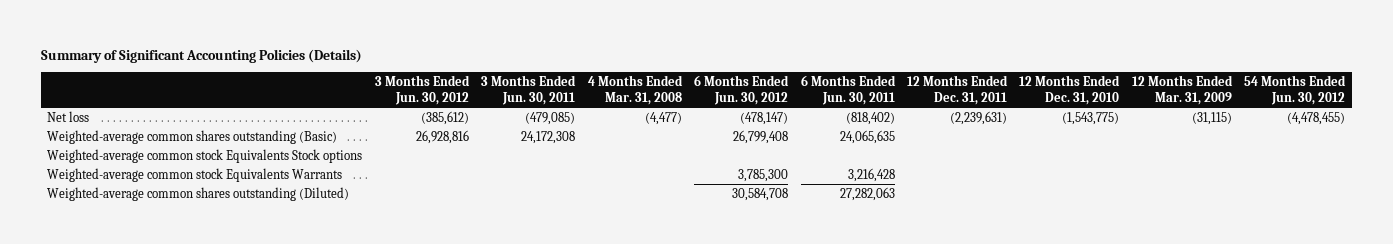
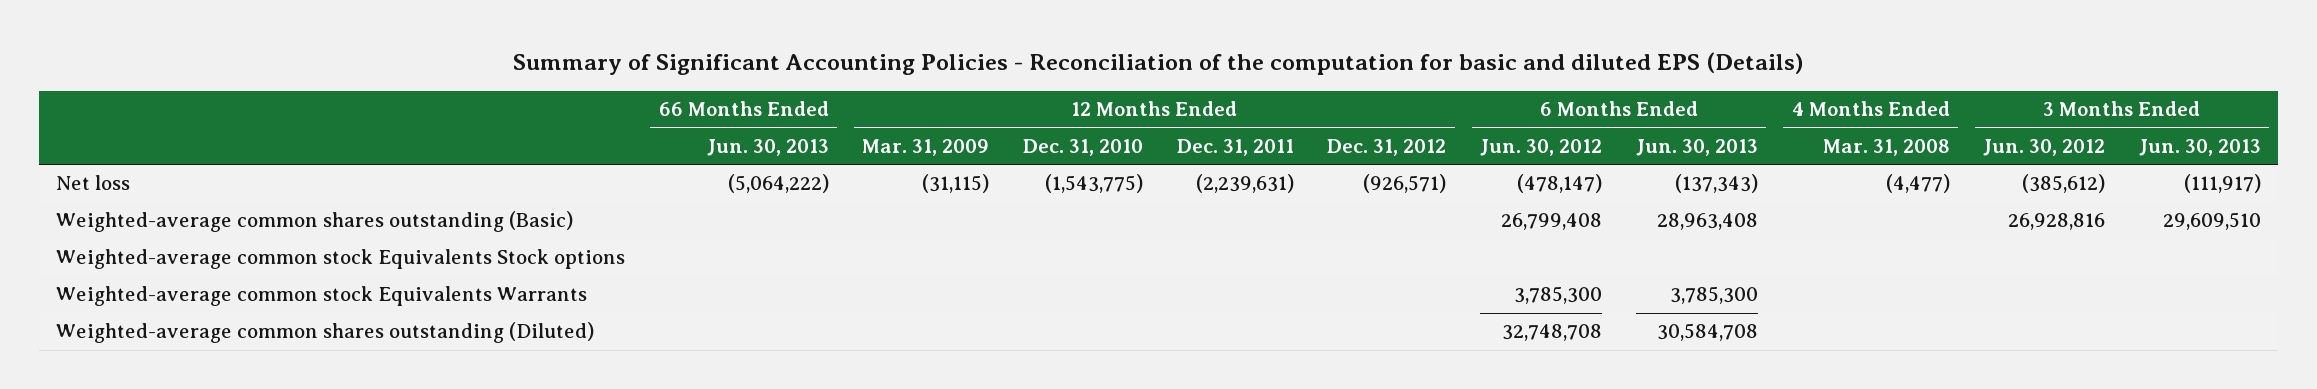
- Summary of Significant Accounting Policies (Details)
+ Summary of Significant Accounting Policies - Reconciliation of the computation for basic and diluted EPS (Details)
- | 3 Months Ended Jun. 30, 2012 | 3 Months Ended Jun. 30, 2011 | 4 Months Ended Mar. 31, 2008 | 6 Months Ended Jun. 30, 2012 | 6 Months Ended Jun. 30, 2011 | 12 Months Ended Dec. 31, 2011 | 12 Months Ended Dec. 31, 2010 | 12 Months Ended Mar. 31, 2009 | 54 Months Ended Jun. 30, 2012
+ | 66 Months Ended Jun. 30, 2013 | 12 Months Ended Mar. 31, 2009 | 12 Months Ended Dec. 31, 2010 | 12 Months Ended Dec. 31, 2011 | 12 Months Ended Dec. 31, 2012 | 6 Months Ended Jun. 30, 2012 | 6 Months Ended Jun. 30, 2013 | 4 Months Ended Mar. 31, 2008 | 3 Months Ended Jun. 30, 2012 | 3 Months Ended Jun. 30, 2013
- Weighted-average common shares outstanding (Diluted) | | | | 30,584,708 | 27,282,063 | | | |
+ Weighted-average common shares outstanding (Diluted) | | | | | | 32,748,708 | 30,584,708 | | |

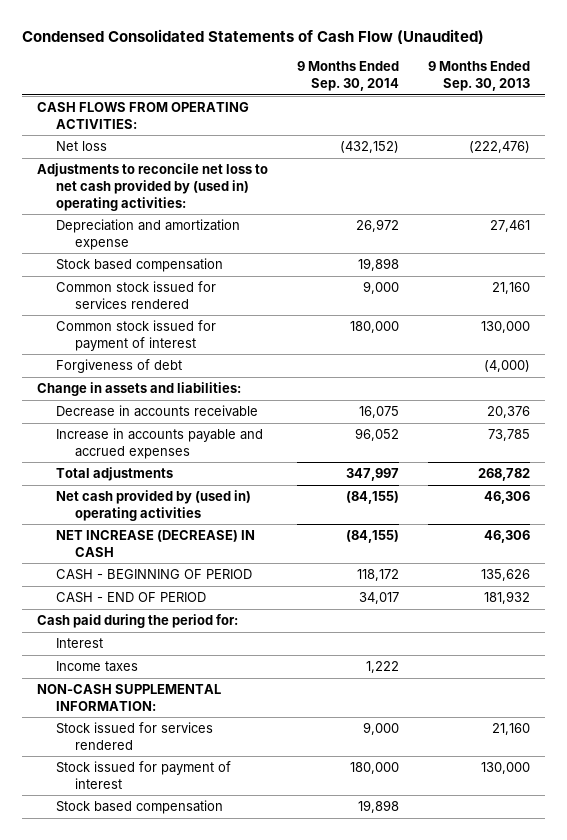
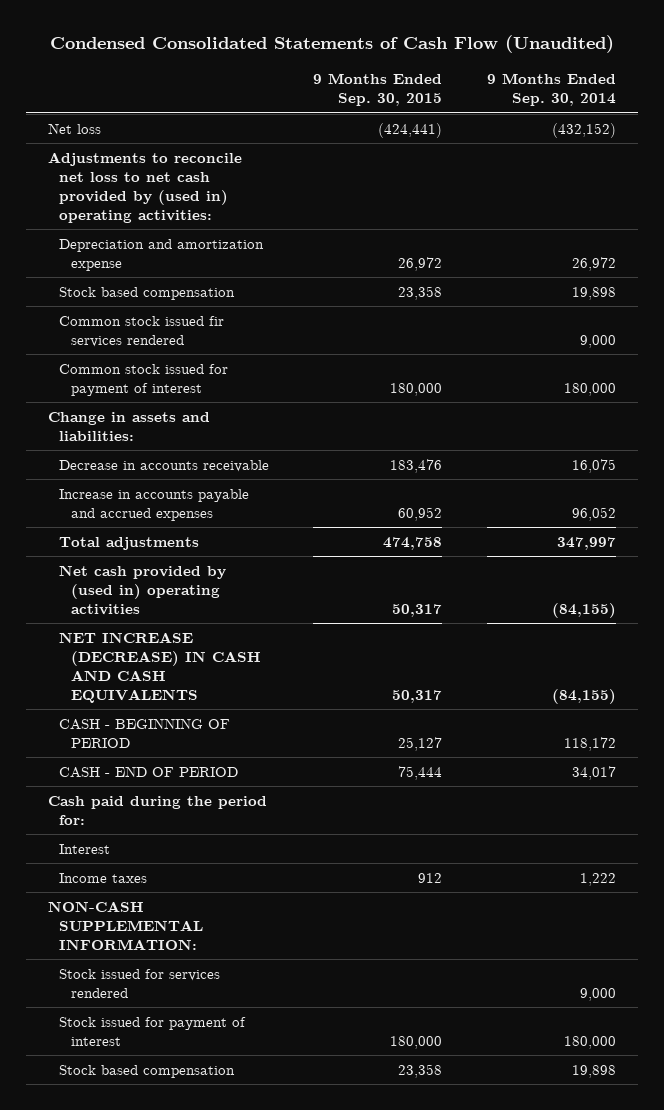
- | 9 Months Ended Sep. 30, 2014 | 9 Months Ended Sep. 30, 2013
+ | 9 Months Ended Sep. 30, 2015 | 9 Months Ended Sep. 30, 2014
- CASH FLOWS FROM OPERATING ACTIVITIES:
- Common stock issued for services rendered | 9,000 | 21,160
+ Common stock issued fir services rendered | | 9,000
- Forgiveness of debt | | (4,000)
- NET INCREASE (DECREASE) IN CASH | (84,155) | 46,306
+ NET INCREASE (DECREASE) IN CASH AND CASH EQUIVALENTS | 50,317 | (84,155)

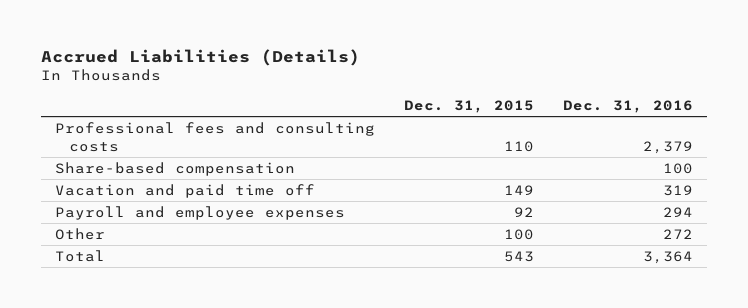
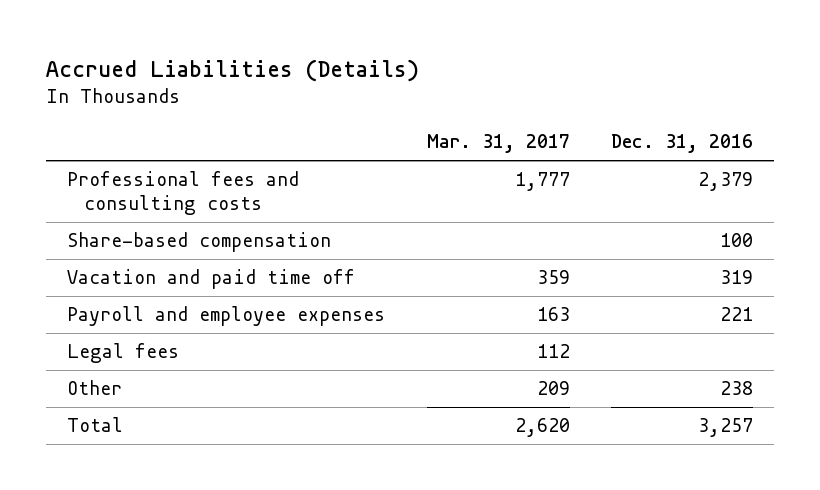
- | Dec. 31, 2015 | Dec. 31, 2016
+ | Mar. 31, 2017 | Dec. 31, 2016
- Payroll and employee expenses | 92 | 294
- Other | 100 | 272
- Total | 543 | 3,364
+ Payroll and employee expenses | 163 | 221
+ Legal fees | 112 |
+ Other | 209 | 238
+ Total | 2,620 | 3,257

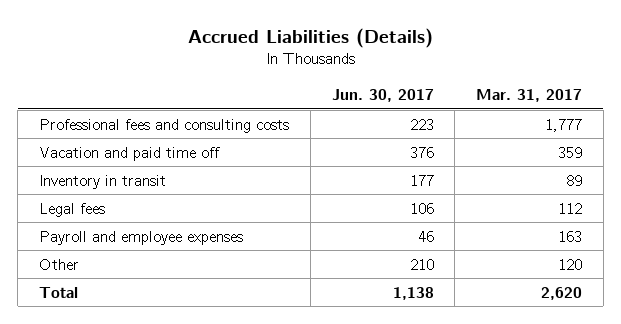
- | Mar. 31, 2017 | Dec. 31, 2016
+ | Jun. 30, 2017 | Mar. 31, 2017
- Share-based compensation | | 100
+ Inventory in transit | 177 | 89
- Other | 209 | 238
moved down: Payroll and employee expenses | 46 | 163
+ Other | 210 | 120

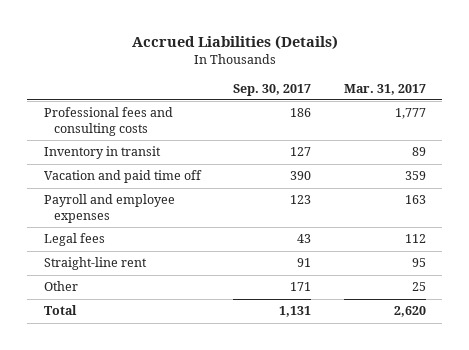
- | Jun. 30, 2017 | Mar. 31, 2017
+ | Sep. 30, 2017 | Mar. 31, 2017
moved down: Vacation and paid time off | 390 | 359
- Other | 210 | 120
moved down: Legal fees | 43 | 112
+ Straight-line rent | 91 | 95
+ Other | 171 | 25

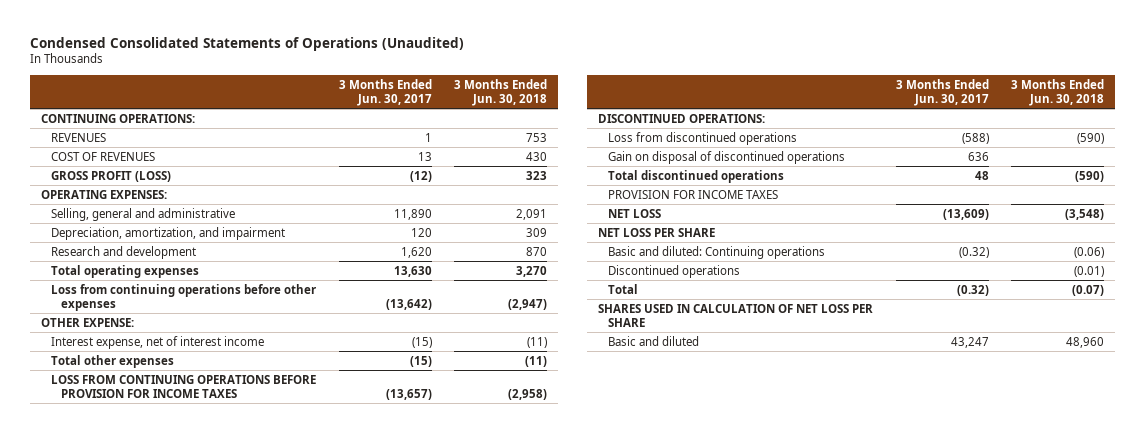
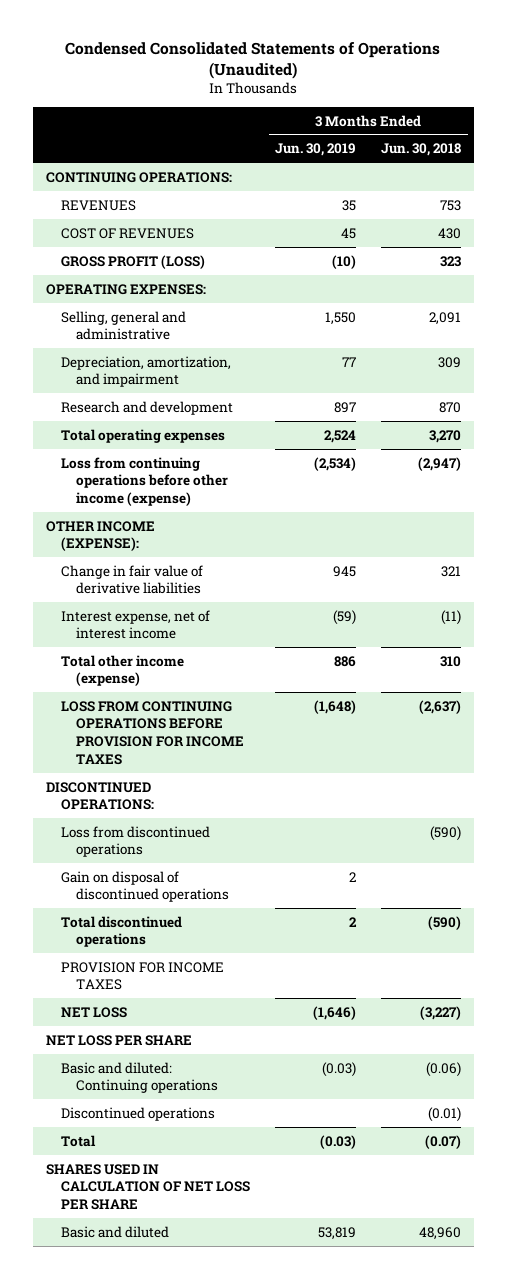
- | 3 Months Ended Jun. 30, 2017 | 3 Months Ended Jun. 30, 2018
+ | 3 Months Ended Jun. 30, 2019 | 3 Months Ended Jun. 30, 2018
- Loss from continuing operations before other expenses | (13,642) | (2,947)
- OTHER EXPENSE:
+ Loss from continuing operations before other income (expense) | (2,534) | (2,947)
+ OTHER INCOME (EXPENSE):
+ Change in fair value of derivative liabilities | 945 | 321
- Total other expenses | (15) | (11)
- LOSS FROM CONTINUING OPERATIONS BEFORE PROVISION FOR INCOME TAXES | (13,657) | (2,958)
+ Total other income (expense) | 886 | 310
+ LOSS FROM CONTINUING OPERATIONS BEFORE PROVISION FOR INCOME TAXES | (1,648) | (2,637)
- NET LOSS | (13,609) | (3,548)
+ NET LOSS | (1,646) | (3,227)

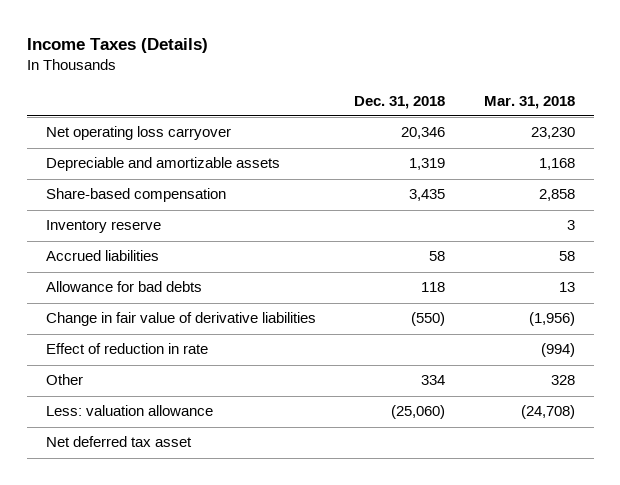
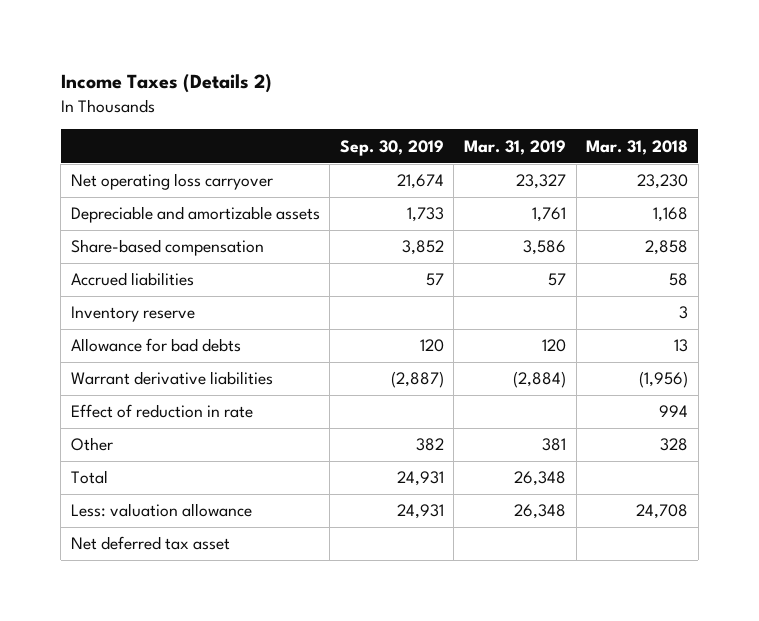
- Income Taxes (Details)
+ Income Taxes (Details 2)
- | Dec. 31, 2018 | Mar. 31, 2018
+ | Sep. 30, 2019 | Mar. 31, 2019 | Mar. 31, 2018
moved down: Inventory reserve | | | 3
- Change in fair value of derivative liabilities | (550) | (1,956)
- Effect of reduction in rate | | (994)
+ Warrant derivative liabilities | (2,887) | (2,884) | (1,956)
+ Effect of reduction in rate | | | 994
- Less: valuation allowance | (25,060) | (24,708)
+ Total | 24,931 | 26,348 |
+ Less: valuation allowance | 24,931 | 26,348 | 24,708

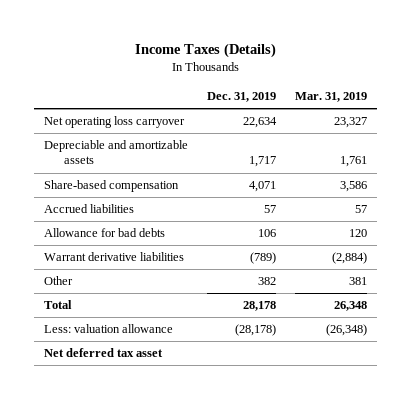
- Income Taxes (Details 2)
+ Income Taxes (Details)
- | Sep. 30, 2019 | Mar. 31, 2019 | Mar. 31, 2018
+ | Dec. 31, 2019 | Mar. 31, 2019
- Inventory reserve | | | 3
- Effect of reduction in rate | | | 994
- Less: valuation allowance | 24,931 | 26,348 | 24,708
+ Less: valuation allowance | (28,178) | (26,348)

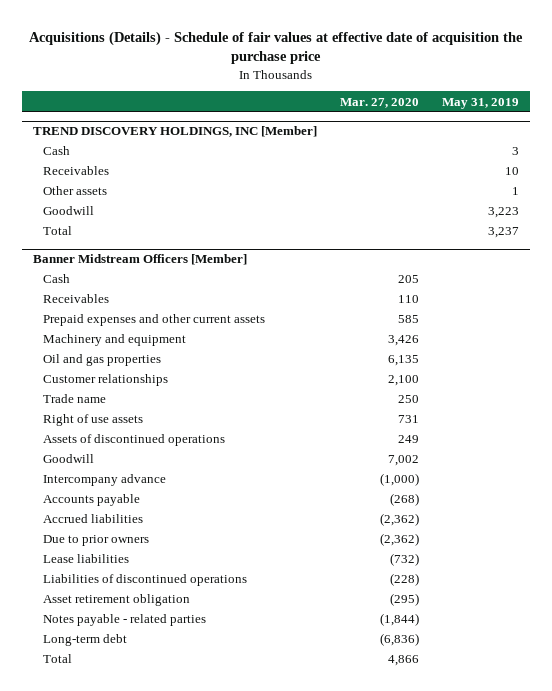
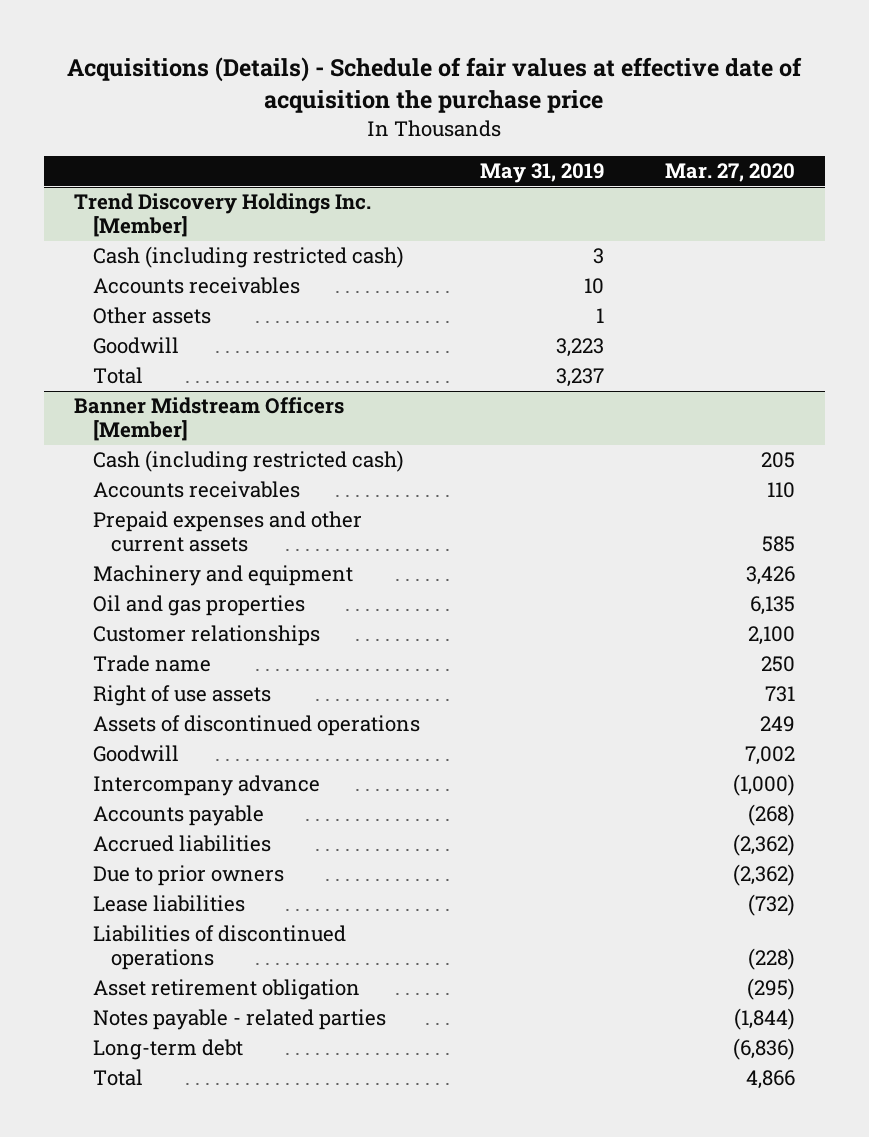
- | Mar. 27, 2020 | May 31, 2019
+ | May 31, 2019 | Mar. 27, 2020
- TREND DISCOVERY HOLDINGS, INC [Member]
- Cash | | 3
- Receivables | | 10
+ Trend Discovery Holdings Inc. [Member]
+ Cash (including restricted cash) | 3 |
+ Accounts receivables | 10 |
@ Banner Midstream Officers [Member]
- Cash | 205 |
- Receivables | 110 |
+ Cash (including restricted cash) | | 205
+ Accounts receivables | | 110

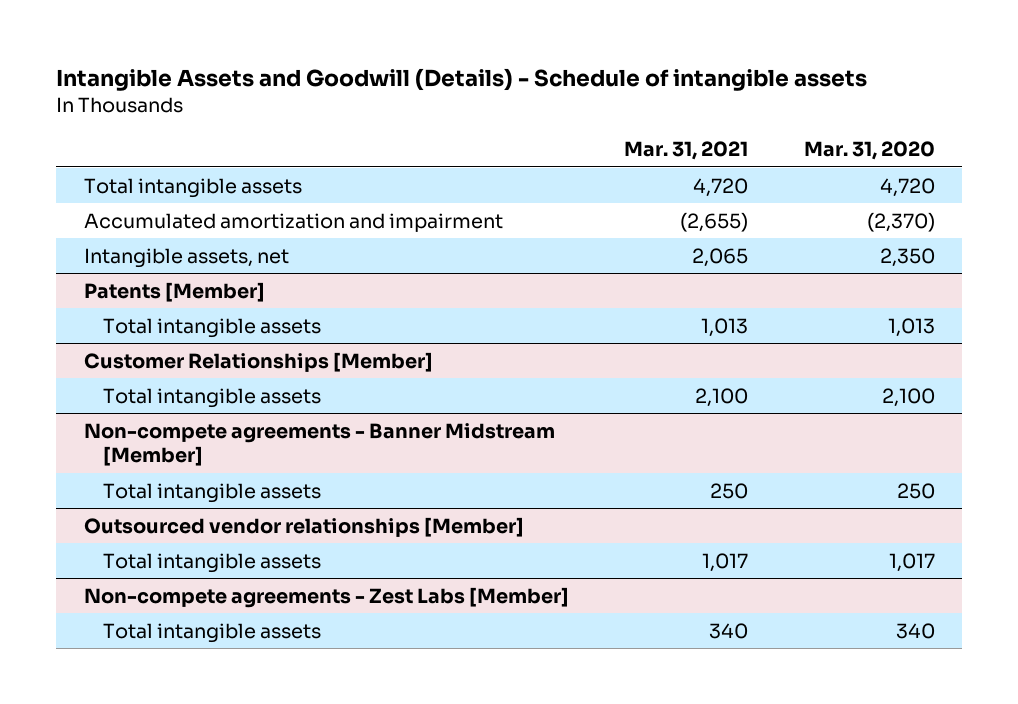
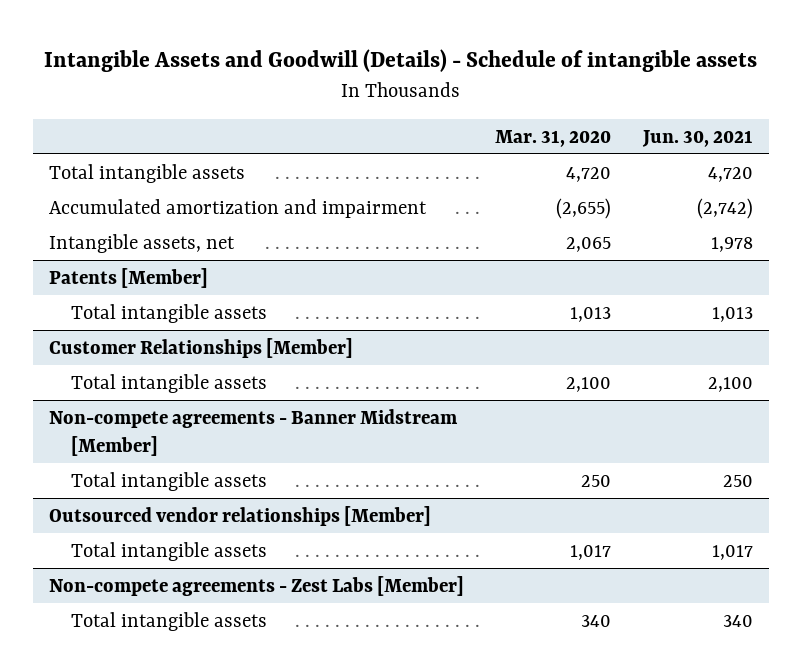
- | Mar. 31, 2021 | Mar. 31, 2020
+ | Mar. 31, 2020 | Jun. 30, 2021
- Accumulated amortization and impairment | (2,655) | (2,370)
- Intangible assets, net | 2,065 | 2,350
+ Accumulated amortization and impairment | (2,655) | (2,742)
+ Intangible assets, net | 2,065 | 1,978

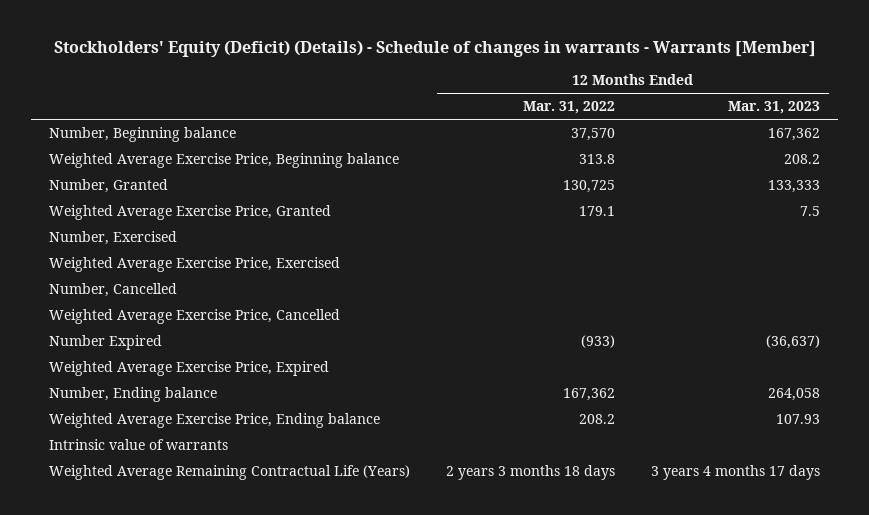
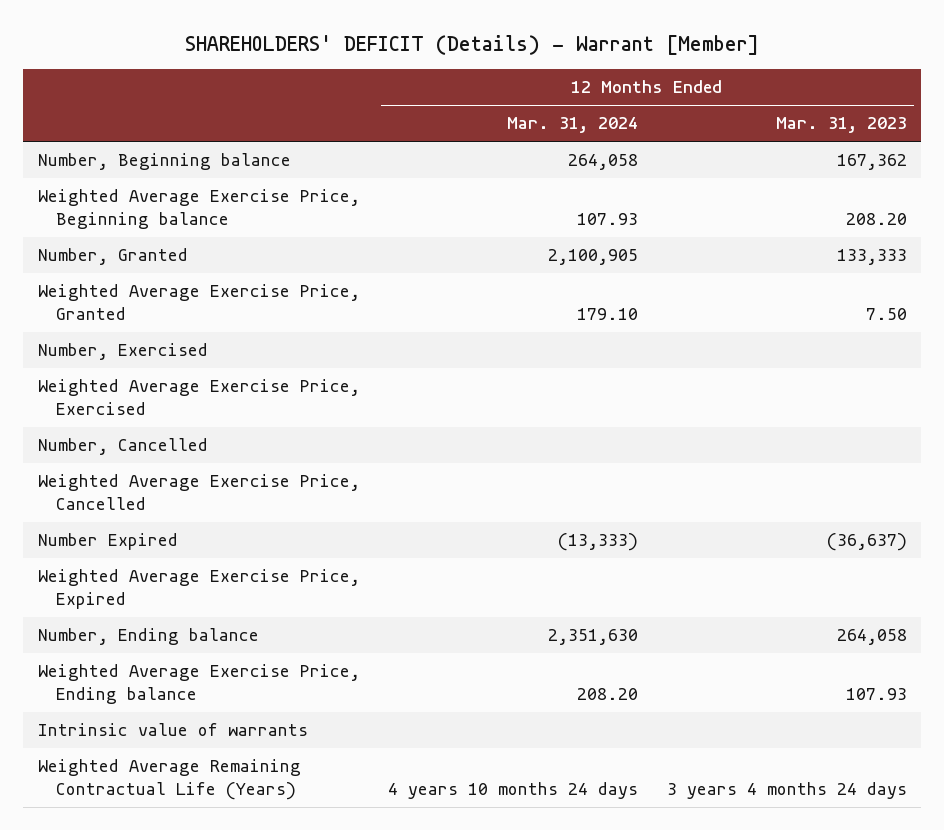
- Stockholders' Equity (Deficit) (Details) - Schedule of changes in warrants - Warrants [Member]
+ SHAREHOLDERS' DEFICIT (Details) - Warrant [Member]
- | 12 Months Ended Mar. 31, 2022 | 12 Months Ended Mar. 31, 2023
+ | 12 Months Ended Mar. 31, 2024 | 12 Months Ended Mar. 31, 2023
- Weighted Average Exercise Price, Beginning balance | 313.8 | 208.2
+ Weighted Average Exercise Price, Beginning balance | 107.93 | 208.20
- Weighted Average Exercise Price, Granted | 179.1 | 7.5
+ Weighted Average Exercise Price, Granted | 179.10 | 7.50
- Weighted Average Remaining Contractual Life (Years) | 2 years 3 months 18 days | 3 years 4 months 17 days
+ Weighted Average Remaining Contractual Life (Years) | 4 years 10 months 24 days | 3 years 4 months 24 days

